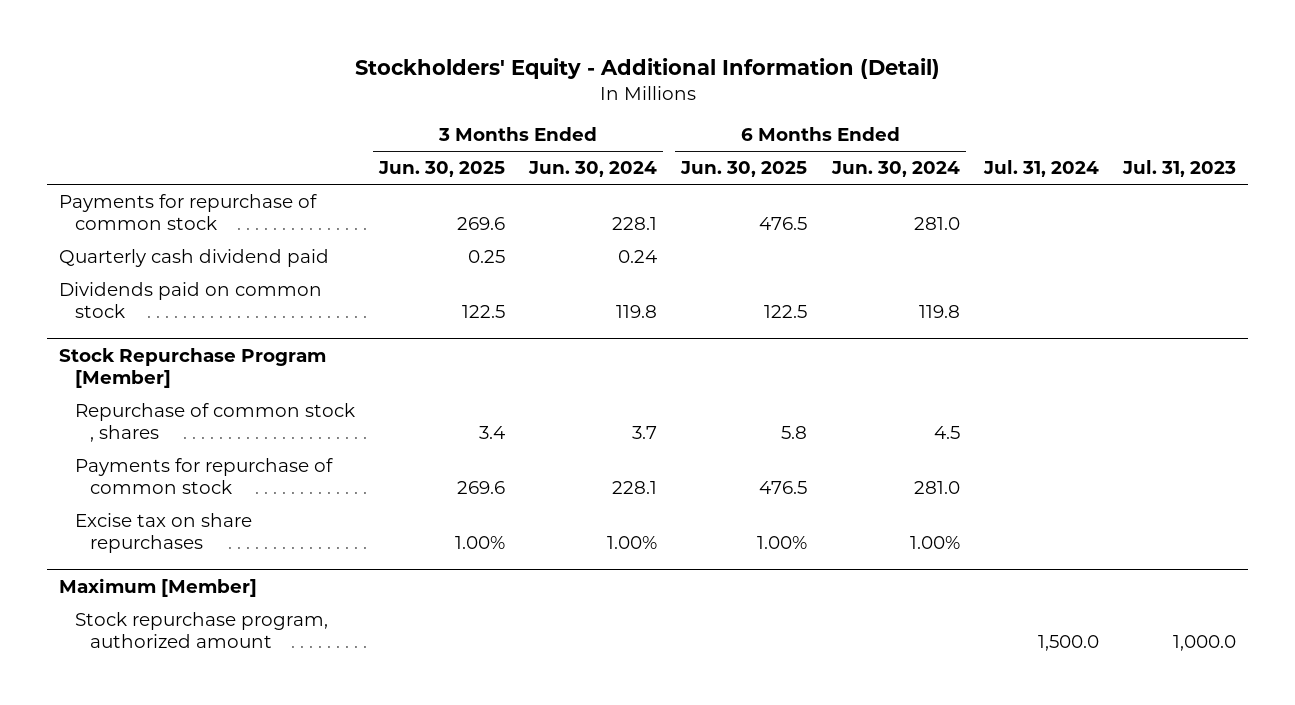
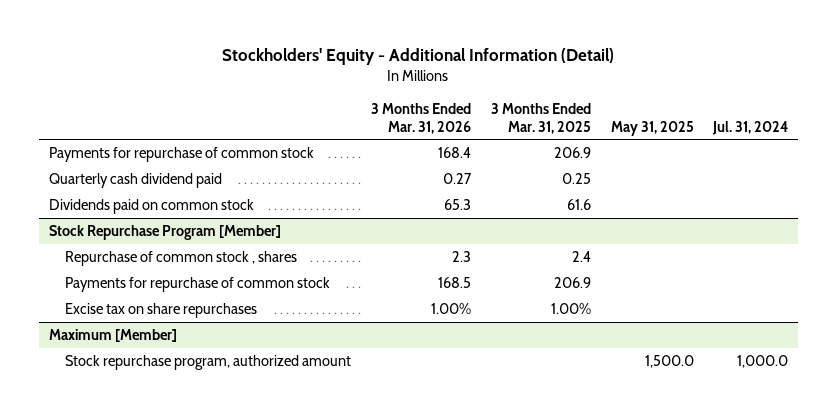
- | 3 Months Ended Jun. 30, 2025 | 3 Months Ended Jun. 30, 2024 | 6 Months Ended Jun. 30, 2025 | 6 Months Ended Jun. 30, 2024 | Jul. 31, 2024 | Jul. 31, 2023
+ | 3 Months Ended Mar. 31, 2026 | 3 Months Ended Mar. 31, 2025 | May 31, 2025 | Jul. 31, 2024
@ Maximum [Member]
- Stock repurchase program, authorized amount | | | | | 1,500.0 | 1,000.0
+ Stock repurchase program, authorized amount | | | 1,500.0 | 1,000.0

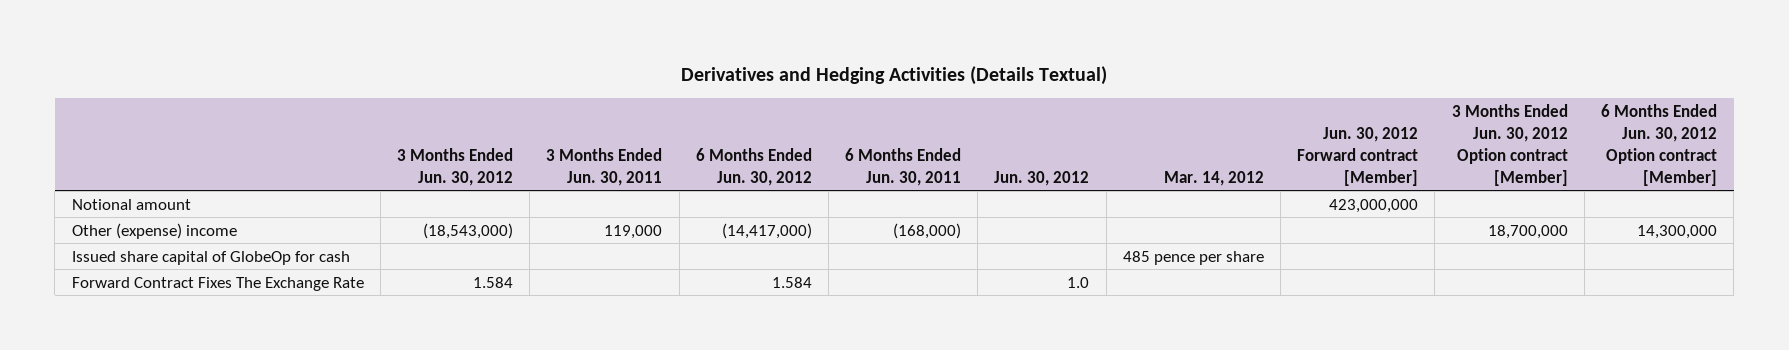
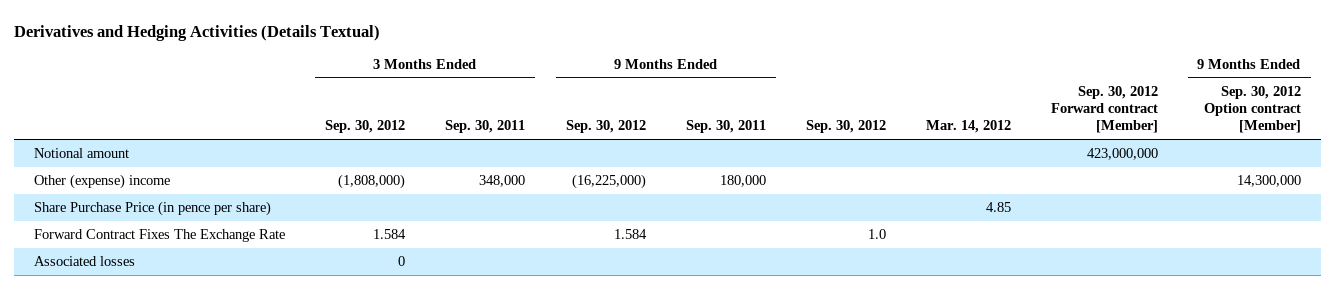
- | 3 Months Ended Jun. 30, 2012 | 3 Months Ended Jun. 30, 2011 | 6 Months Ended Jun. 30, 2012 | 6 Months Ended Jun. 30, 2011 | Jun. 30, 2012 | Mar. 14, 2012 | Jun. 30, 2012 Forward contract [Member] | 3 Months Ended Jun. 30, 2012 Option contract [Member] | 6 Months Ended Jun. 30, 2012 Option contract [Member]
+ | 3 Months Ended Sep. 30, 2012 | 3 Months Ended Sep. 30, 2011 | 9 Months Ended Sep. 30, 2012 | 9 Months Ended Sep. 30, 2011 | Sep. 30, 2012 | Mar. 14, 2012 | Sep. 30, 2012 Forward contract [Member] | 9 Months Ended Sep. 30, 2012 Option contract [Member]
- Issued share capital of GlobeOp for cash | | | | | | 485 pence per share | | |
+ Share Purchase Price (in pence per share) | | | | | | 4.85 | |
+ Associated losses | 0 | | | | | | |

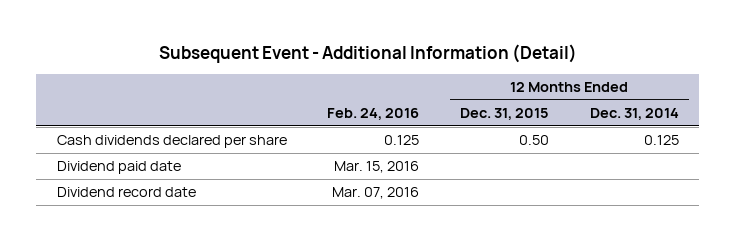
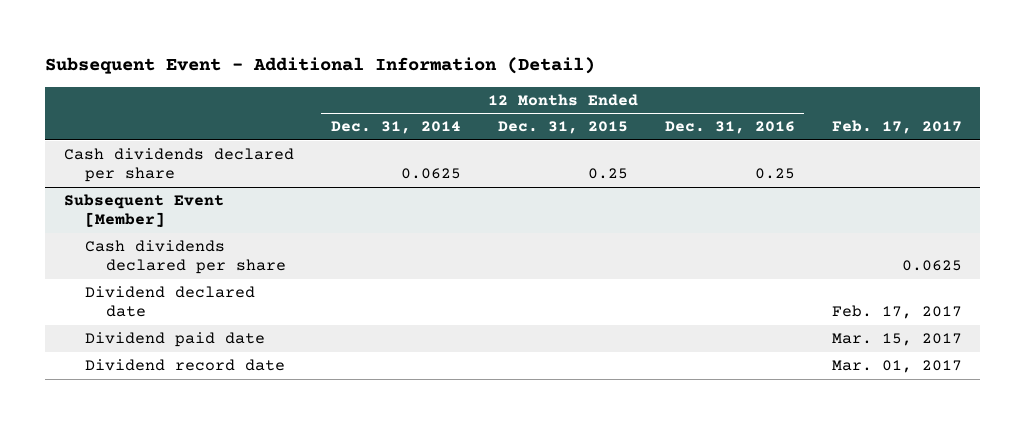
- | Feb. 24, 2016 | 12 Months Ended Dec. 31, 2015 | 12 Months Ended Dec. 31, 2014
+ | 12 Months Ended Dec. 31, 2014 | 12 Months Ended Dec. 31, 2015 | 12 Months Ended Dec. 31, 2016 | Feb. 17, 2017
- Cash dividends declared per share | 0.125 | 0.50 | 0.125
- Dividend paid date | Mar. 15, 2016 | |
- Dividend record date | Mar. 07, 2016 | |
+ Cash dividends declared per share | 0.0625 | 0.25 | 0.25 |
+ Subsequent Event [Member]
+ Cash dividends declared per share | | | | 0.0625
+ Dividend declared date | | | | Feb. 17, 2017
+ Dividend paid date | | | | Mar. 15, 2017
+ Dividend record date | | | | Mar. 01, 2017

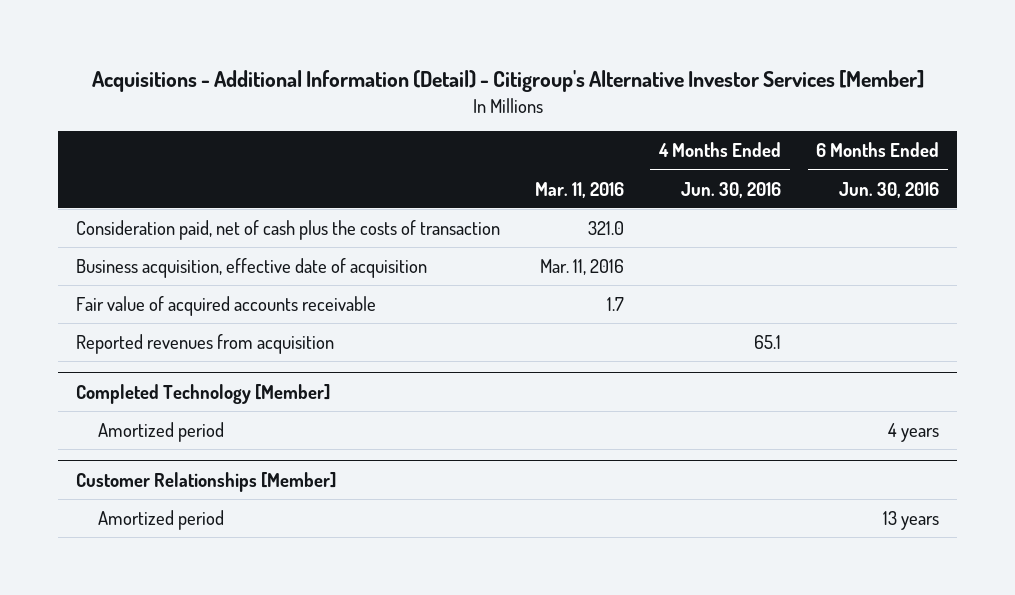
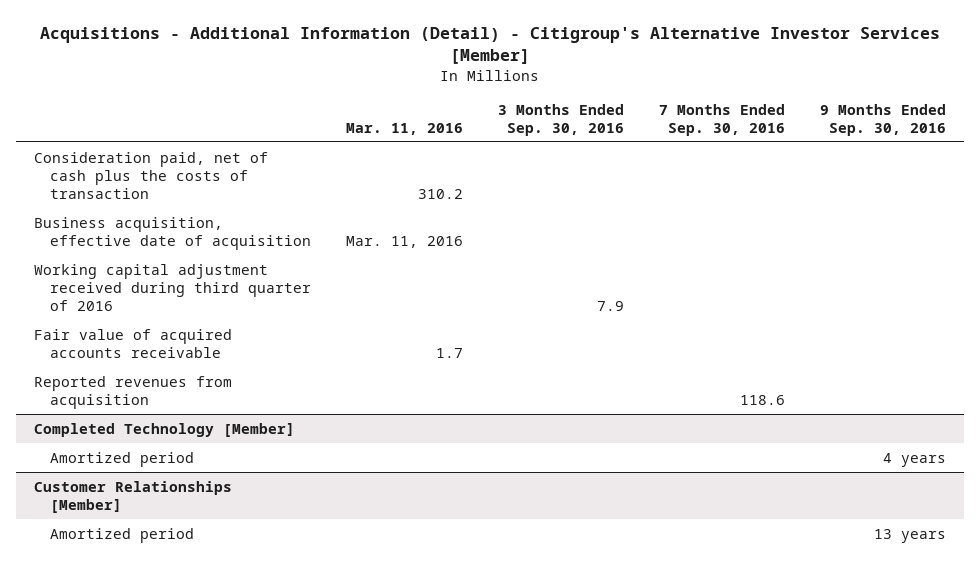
- | Mar. 11, 2016 | 4 Months Ended Jun. 30, 2016 | 6 Months Ended Jun. 30, 2016
+ | Mar. 11, 2016 | 3 Months Ended Sep. 30, 2016 | 7 Months Ended Sep. 30, 2016 | 9 Months Ended Sep. 30, 2016
- Consideration paid, net of cash plus the costs of transaction | 321.0 | |
+ Consideration paid, net of cash plus the costs of transaction | 310.2 | | |
+ Working capital adjustment received during third quarter of 2016 | | 7.9 | |

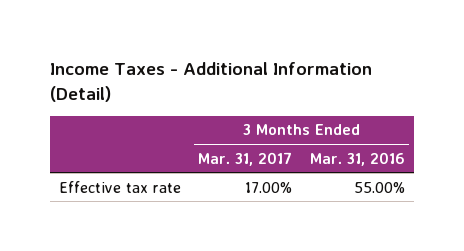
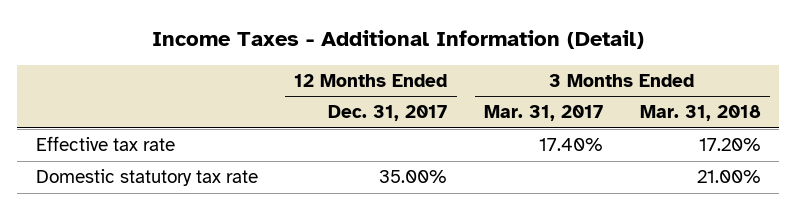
- | 3 Months Ended Mar. 31, 2017 | 3 Months Ended Mar. 31, 2016
+ | 12 Months Ended Dec. 31, 2017 | 3 Months Ended Mar. 31, 2017 | 3 Months Ended Mar. 31, 2018
- Effective tax rate | 17.00% | 55.00%
+ Effective tax rate | | 17.40% | 17.20%
+ Domestic statutory tax rate | 35.00% | | 21.00%

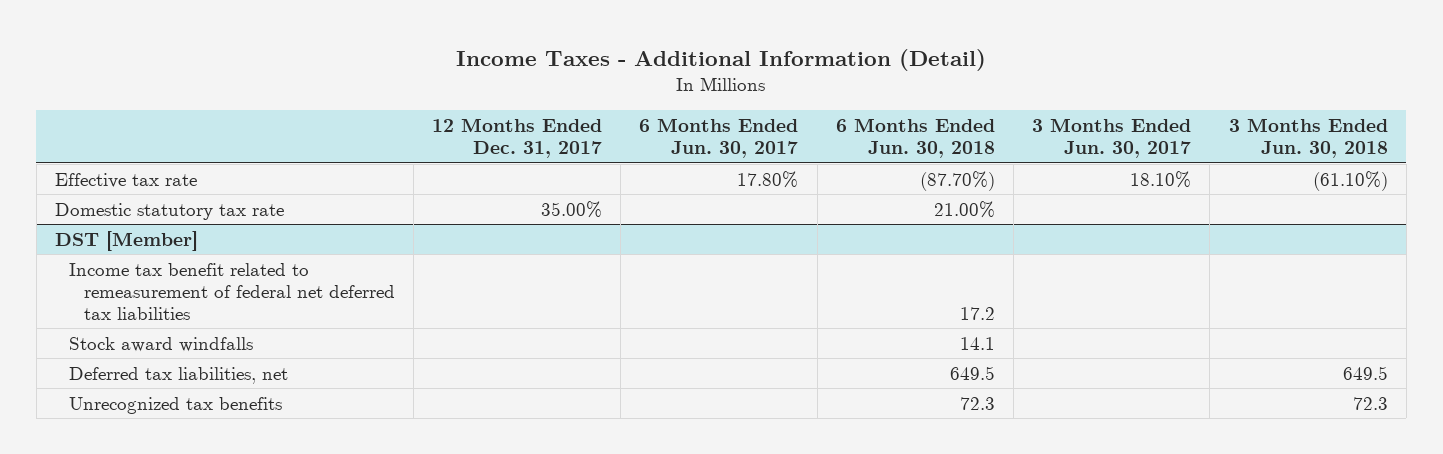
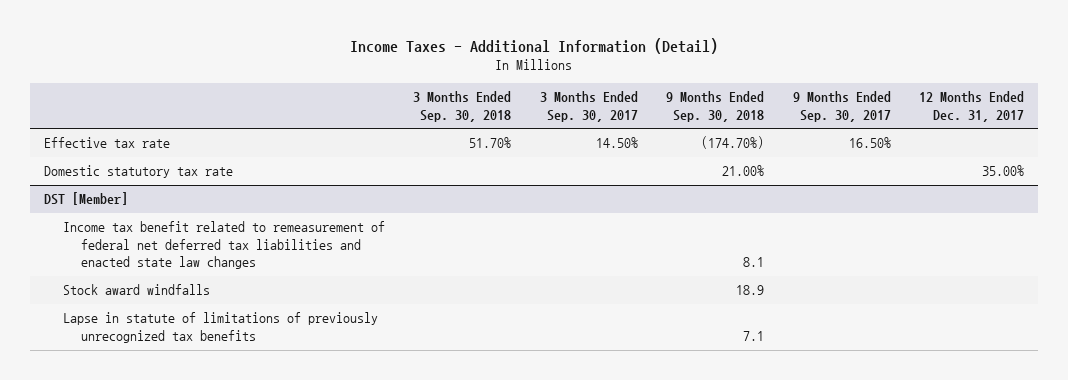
- | 12 Months Ended Dec. 31, 2017 | 6 Months Ended Jun. 30, 2017 | 6 Months Ended Jun. 30, 2018 | 3 Months Ended Jun. 30, 2017 | 3 Months Ended Jun. 30, 2018
+ | 3 Months Ended Sep. 30, 2018 | 3 Months Ended Sep. 30, 2017 | 9 Months Ended Sep. 30, 2018 | 9 Months Ended Sep. 30, 2017 | 12 Months Ended Dec. 31, 2017
@ DST [Member]
- Income tax benefit related to remeasurement of federal net deferred tax liabilities | | | 17.2 | |
+ Income tax benefit related to remeasurement of federal net deferred tax liabilities and enacted state law changes | | | 8.1 | |
- Deferred tax liabilities, net | | | 649.5 | | 649.5
- Unrecognized tax benefits | | | 72.3 | | 72.3
+ Lapse in statute of limitations of previously unrecognized tax benefits | | | 7.1 | |

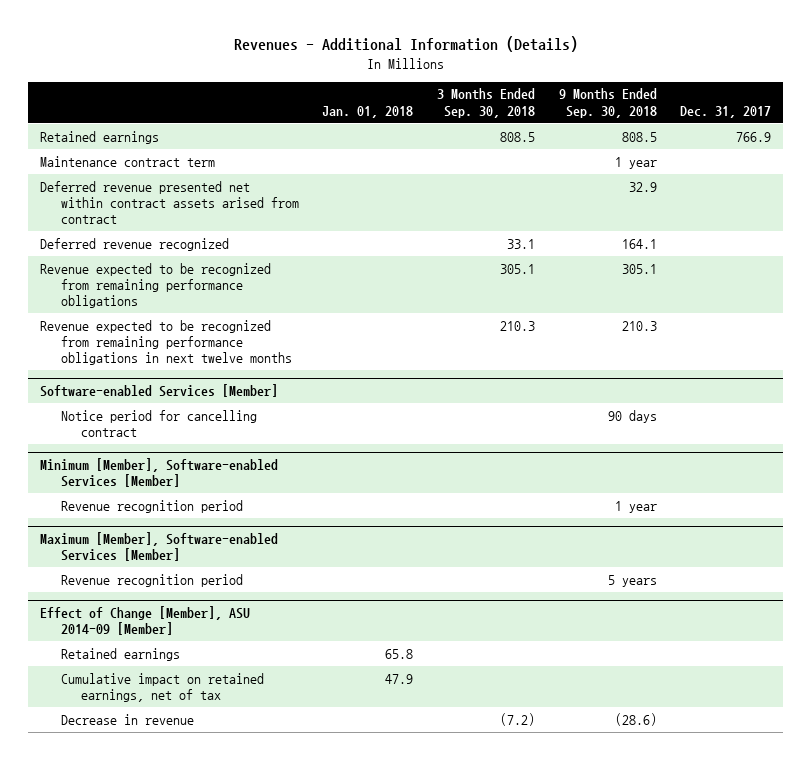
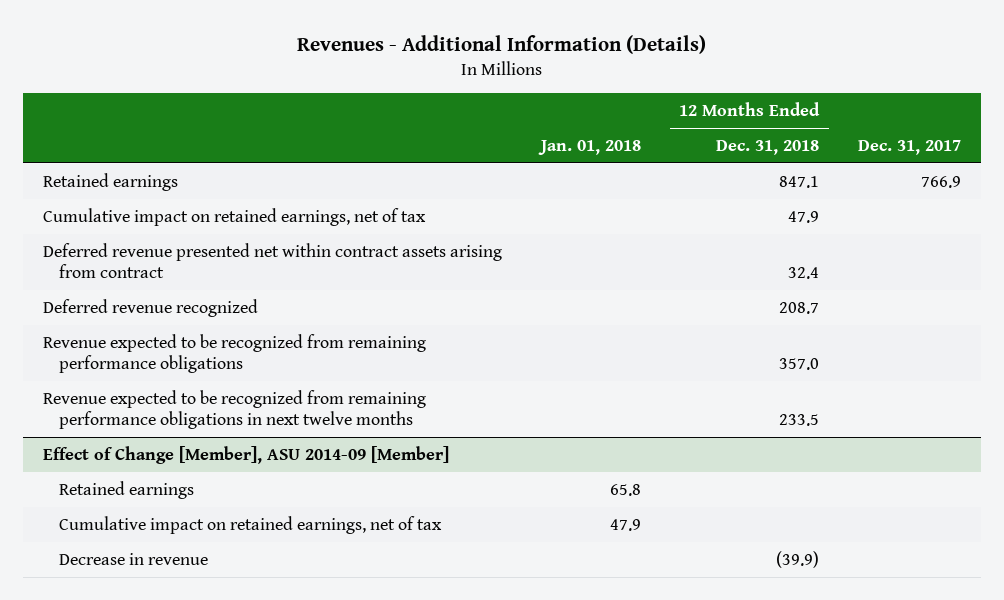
- | Jan. 01, 2018 | 3 Months Ended Sep. 30, 2018 | 9 Months Ended Sep. 30, 2018 | Dec. 31, 2017
+ | Jan. 01, 2018 | 12 Months Ended Dec. 31, 2018 | Dec. 31, 2017
- Maintenance contract term | | | 1 year |
- Deferred revenue presented net within contract assets arised from contract | | | 32.9 |
+ Cumulative impact on retained earnings, net of tax | | 47.9 |
+ Deferred revenue presented net within contract assets arising from contract | | 32.4 |
- Software-enabled Services [Member]
- Notice period for cancelling contract | | | 90 days |
- Minimum [Member], Software-enabled Services [Member]
- Revenue recognition period | | | 1 year |
- Maximum [Member], Software-enabled Services [Member]
- Revenue recognition period | | | 5 years |

